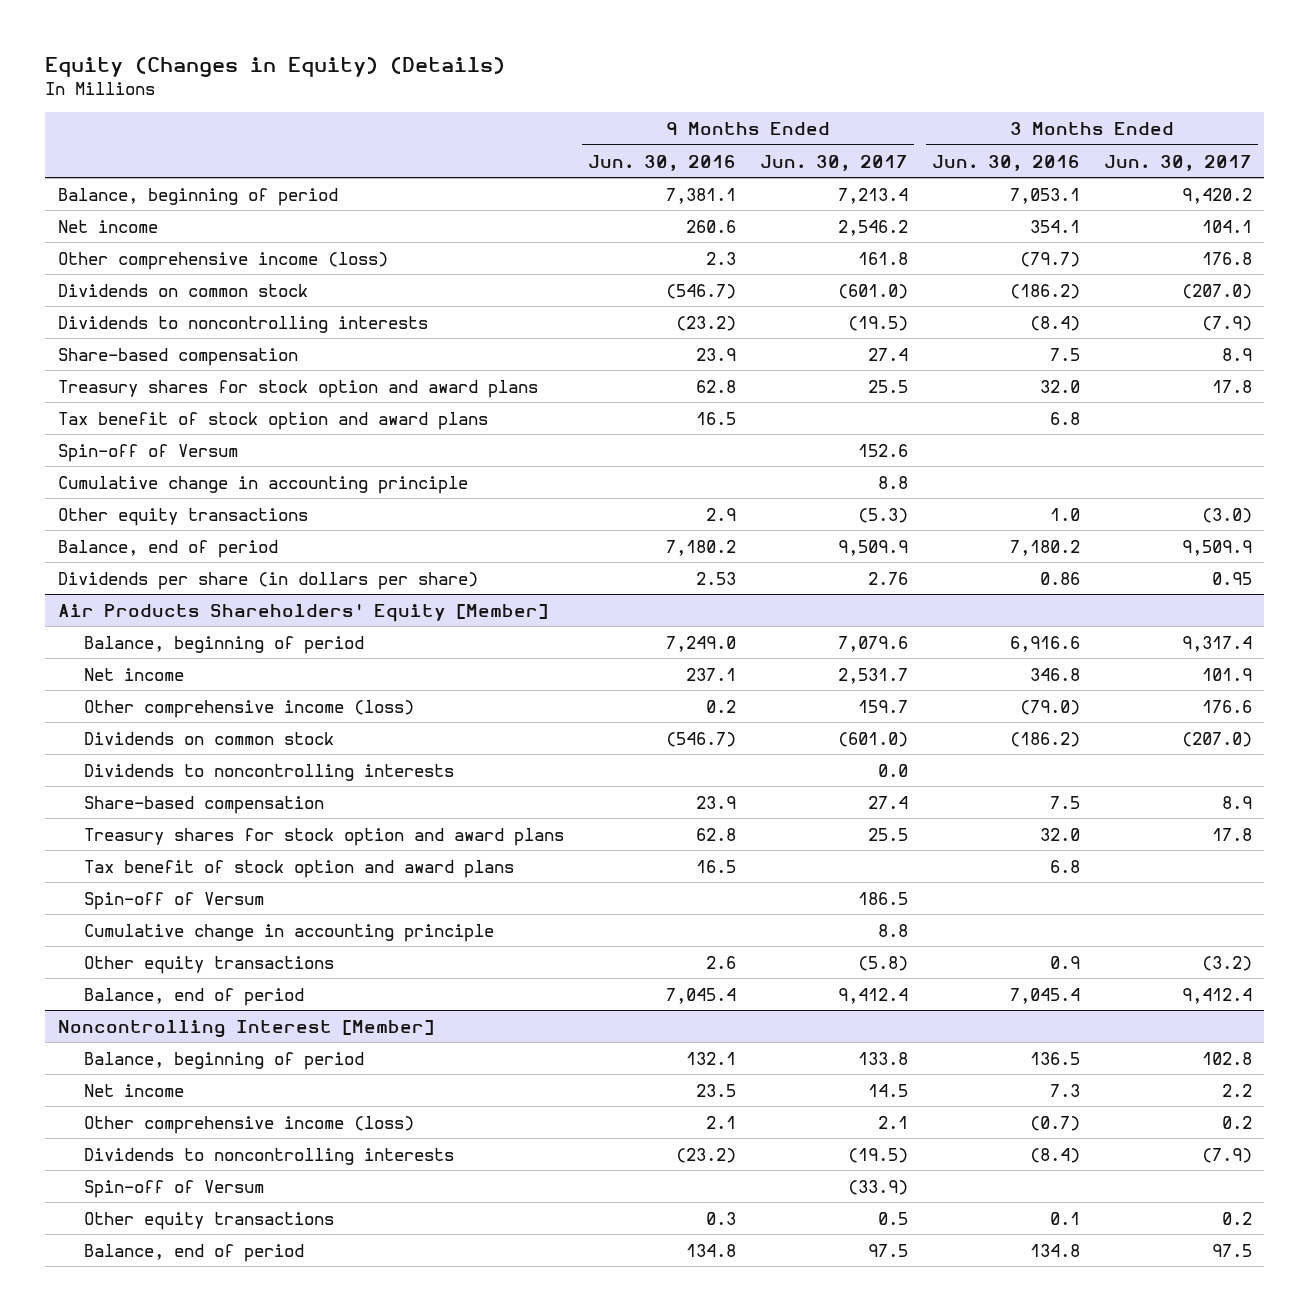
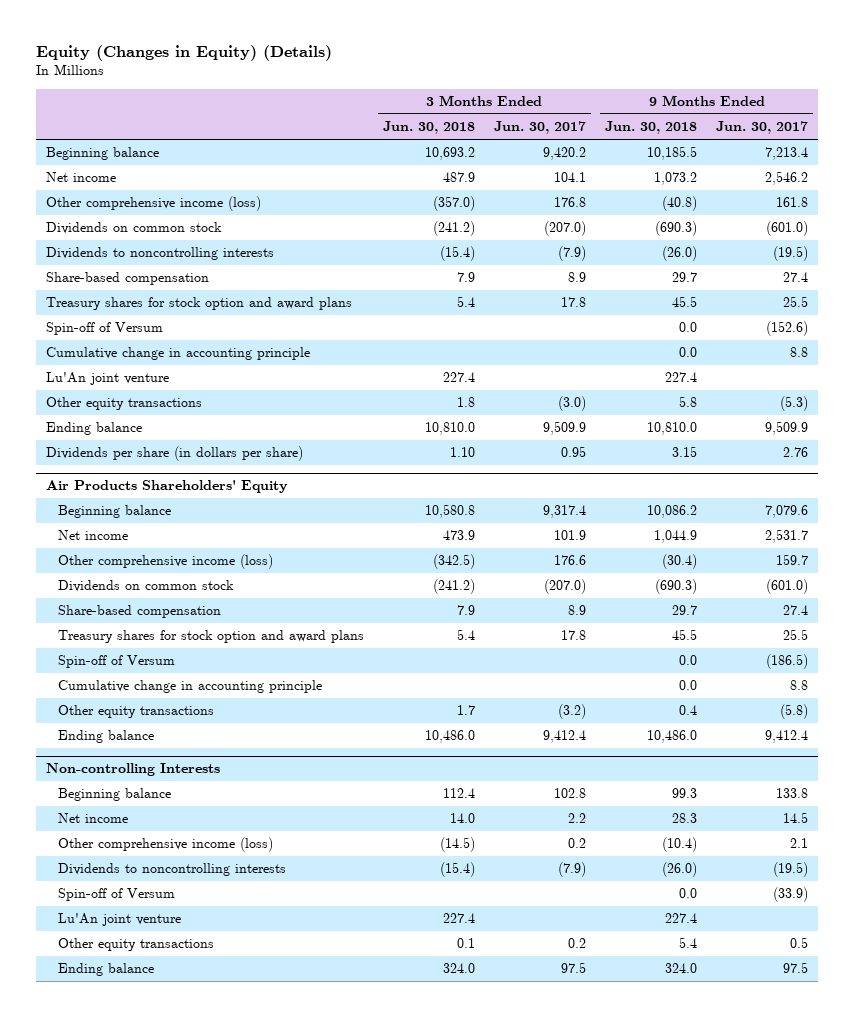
- | 9 Months Ended Jun. 30, 2016 | 9 Months Ended Jun. 30, 2017 | 3 Months Ended Jun. 30, 2016 | 3 Months Ended Jun. 30, 2017
+ | 3 Months Ended Jun. 30, 2018 | 3 Months Ended Jun. 30, 2017 | 9 Months Ended Jun. 30, 2018 | 9 Months Ended Jun. 30, 2017
- Balance, beginning of period | 7,381.1 | 7,213.4 | 7,053.1 | 9,420.2
+ Beginning balance | 10,693.2 | 9,420.2 | 10,185.5 | 7,213.4
- Tax benefit of stock option and award plans | 16.5 | | 6.8 |
- Spin-off of Versum | | 152.6 | |
+ Spin-off of Versum | | | 0.0 | (152.6)
+ Lu'An joint venture | 227.4 | | 227.4 |
- Balance, end of period | 7,180.2 | 9,509.9 | 7,180.2 | 9,509.9
+ Ending balance | 10,810.0 | 9,509.9 | 10,810.0 | 9,509.9
- Air Products Shareholders' Equity [Member]
- Balance, beginning of period | 7,249.0 | 7,079.6 | 6,916.6 | 9,317.4
+ Air Products Shareholders' Equity
+ Beginning balance | 10,580.8 | 9,317.4 | 10,086.2 | 7,079.6
- Dividends to noncontrolling interests | | 0.0 | |
- Tax benefit of stock option and award plans | 16.5 | | 6.8 |
- Spin-off of Versum | | 186.5 | |
+ Spin-off of Versum | | | 0.0 | (186.5)
- Balance, end of period | 7,045.4 | 9,412.4 | 7,045.4 | 9,412.4
- Noncontrolling Interest [Member]
- Balance, beginning of period | 132.1 | 133.8 | 136.5 | 102.8
+ Ending balance | 10,486.0 | 9,412.4 | 10,486.0 | 9,412.4
+ Non-controlling Interests
+ Beginning balance | 112.4 | 102.8 | 99.3 | 133.8
+ Lu'An joint venture | 227.4 | | 227.4 |
- Balance, end of period | 134.8 | 97.5 | 134.8 | 97.5
+ Ending balance | 324.0 | 97.5 | 324.0 | 97.5

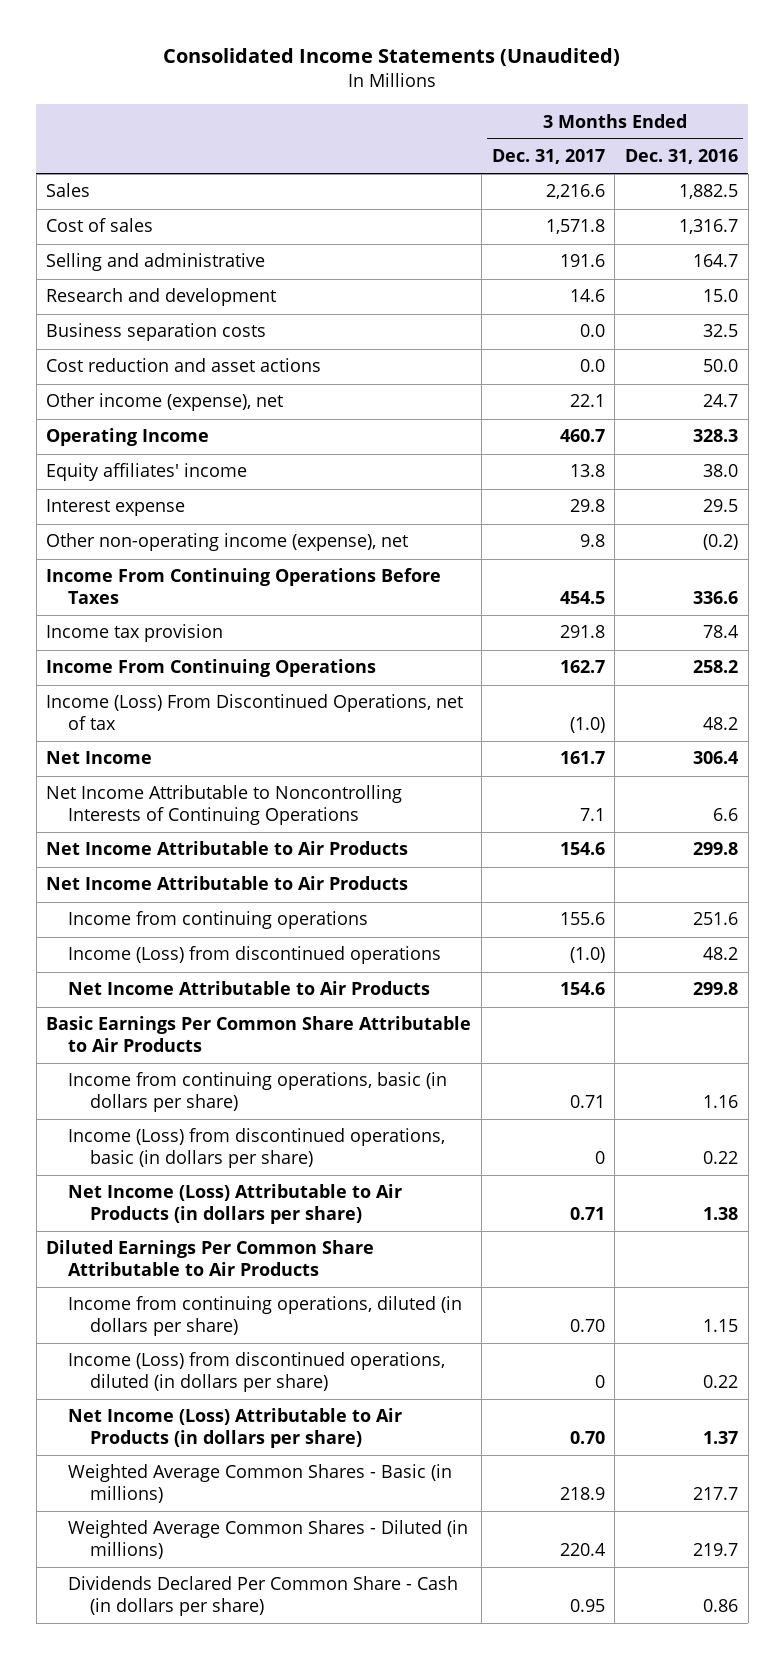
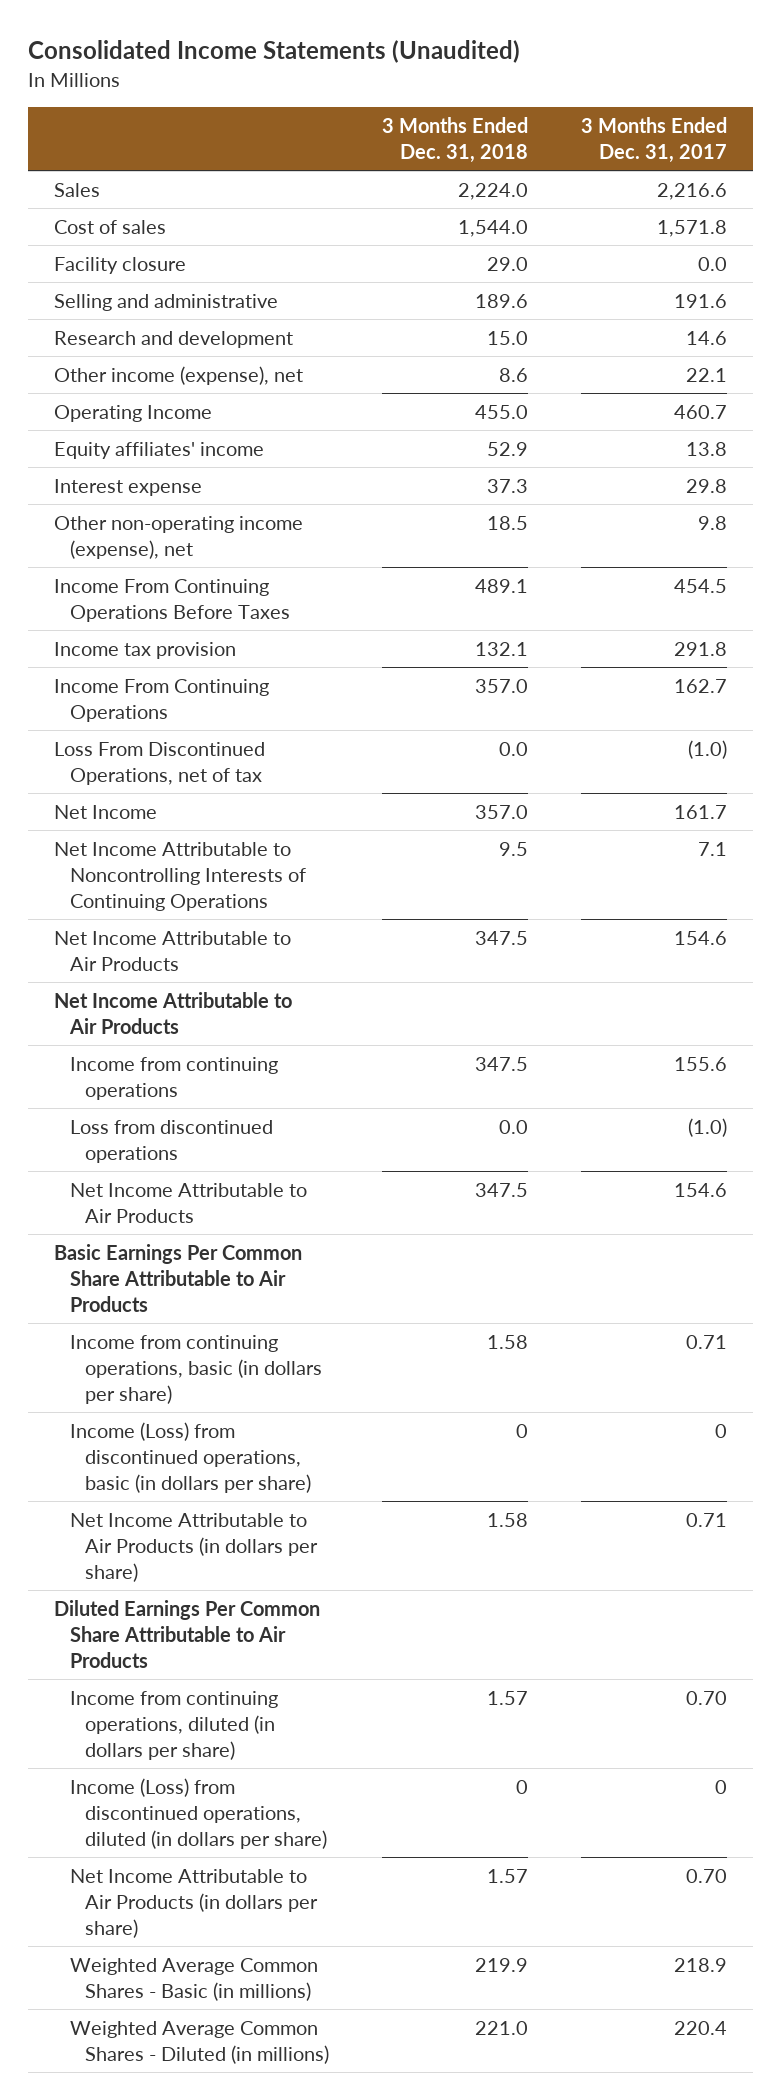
- | 3 Months Ended Dec. 31, 2017 | 3 Months Ended Dec. 31, 2016
+ | 3 Months Ended Dec. 31, 2018 | 3 Months Ended Dec. 31, 2017
+ Facility closure | 29.0 | 0.0
- Business separation costs | 0.0 | 32.5
- Cost reduction and asset actions | 0.0 | 50.0
- Income (Loss) From Discontinued Operations, net of tax | (1.0) | 48.2
+ Loss From Discontinued Operations, net of tax | 0.0 | (1.0)
- Income (Loss) from discontinued operations | (1.0) | 48.2
+ Loss from discontinued operations | 0.0 | (1.0)
- Net Income (Loss) Attributable to Air Products (in dollars per share) | 0.71 | 1.38
+ Net Income Attributable to Air Products (in dollars per share) | 1.58 | 0.71
- Net Income (Loss) Attributable to Air Products (in dollars per share) | 0.70 | 1.37
+ Net Income Attributable to Air Products (in dollars per share) | 1.57 | 0.70
- Dividends Declared Per Common Share - Cash (in dollars per share) | 0.95 | 0.86

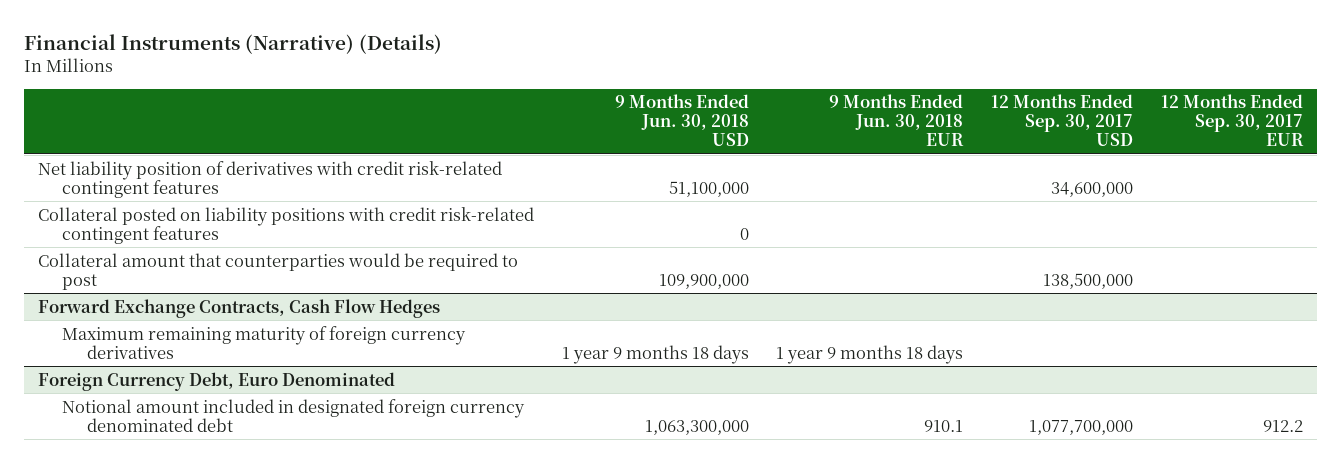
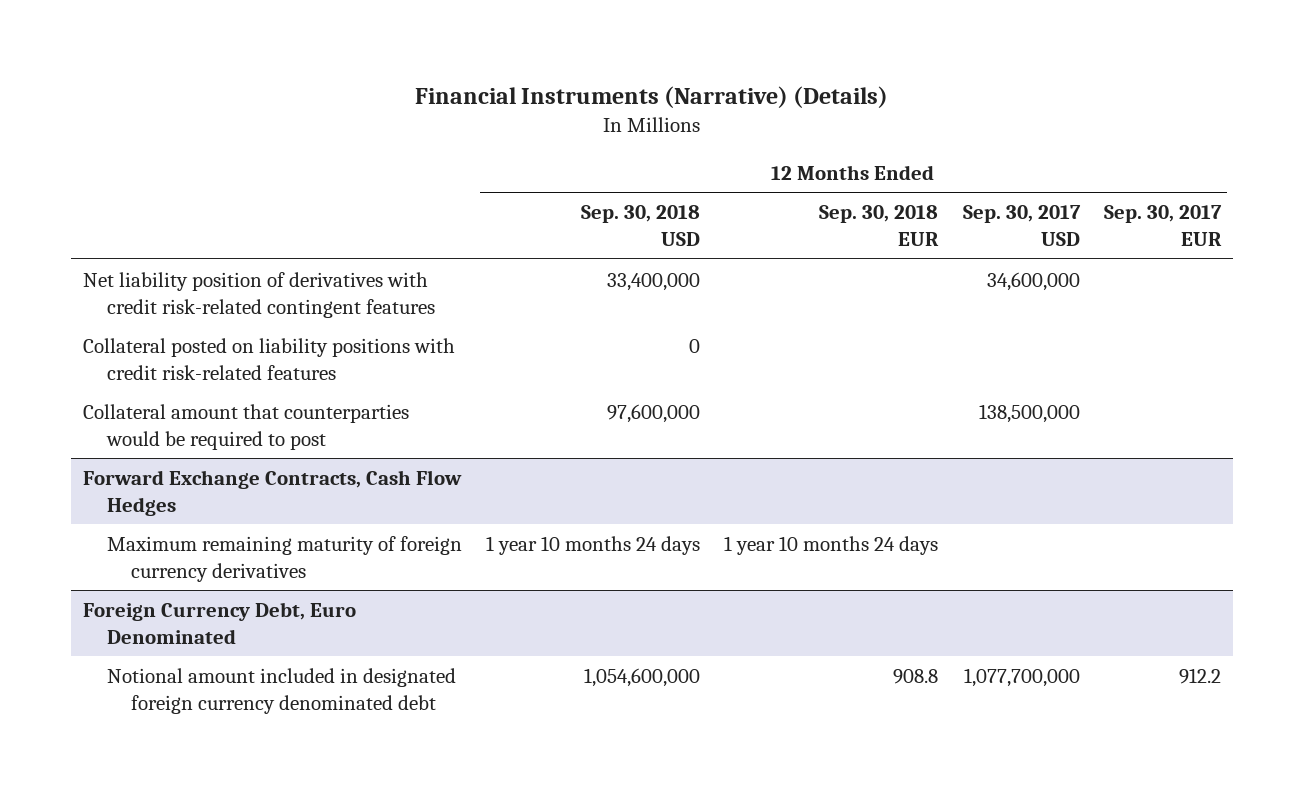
- | 9 Months Ended Jun. 30, 2018 USD | 9 Months Ended Jun. 30, 2018 EUR | 12 Months Ended Sep. 30, 2017 USD | 12 Months Ended Sep. 30, 2017 EUR
+ | 12 Months Ended Sep. 30, 2018 USD | 12 Months Ended Sep. 30, 2018 EUR | 12 Months Ended Sep. 30, 2017 USD | 12 Months Ended Sep. 30, 2017 EUR
- Collateral posted on liability positions with credit risk-related contingent features | 0 | | |
+ Collateral posted on liability positions with credit risk-related features | 0 | | |

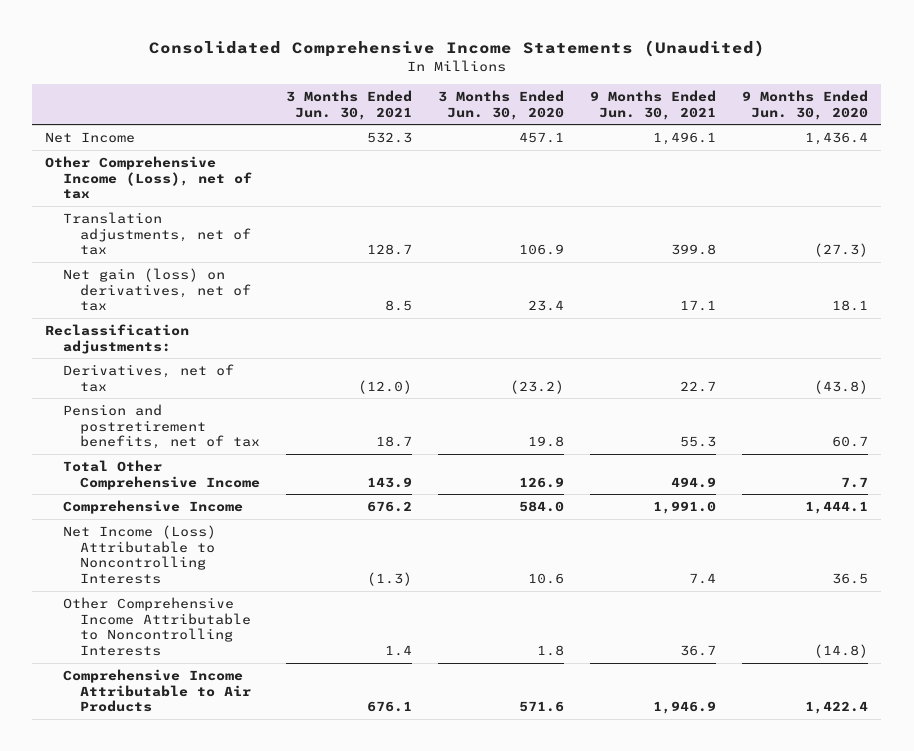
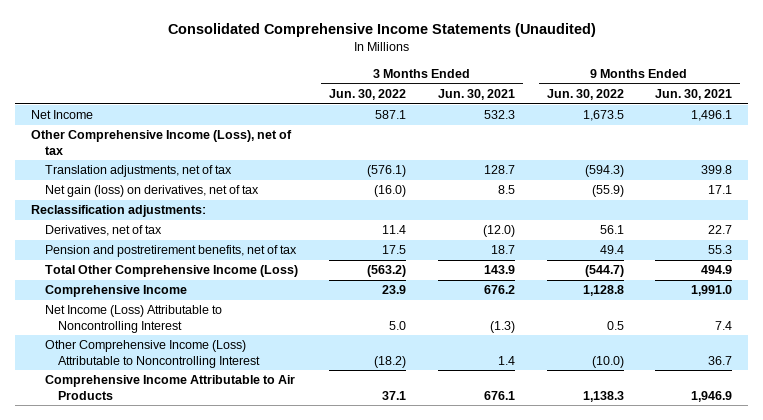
- | 3 Months Ended Jun. 30, 2021 | 3 Months Ended Jun. 30, 2020 | 9 Months Ended Jun. 30, 2021 | 9 Months Ended Jun. 30, 2020
+ | 3 Months Ended Jun. 30, 2022 | 3 Months Ended Jun. 30, 2021 | 9 Months Ended Jun. 30, 2022 | 9 Months Ended Jun. 30, 2021
- Total Other Comprehensive Income | 143.9 | 126.9 | 494.9 | 7.7
+ Total Other Comprehensive Income (Loss) | (563.2) | 143.9 | (544.7) | 494.9
- Net Income (Loss) Attributable to Noncontrolling Interests | (1.3) | 10.6 | 7.4 | 36.5
- Other Comprehensive Income Attributable to Noncontrolling Interests | 1.4 | 1.8 | 36.7 | (14.8)
+ Net Income (Loss) Attributable to Noncontrolling Interest | 5.0 | (1.3) | 0.5 | 7.4
+ Other Comprehensive Income (Loss) Attributable to Noncontrolling Interest | (18.2) | 1.4 | (10.0) | 36.7

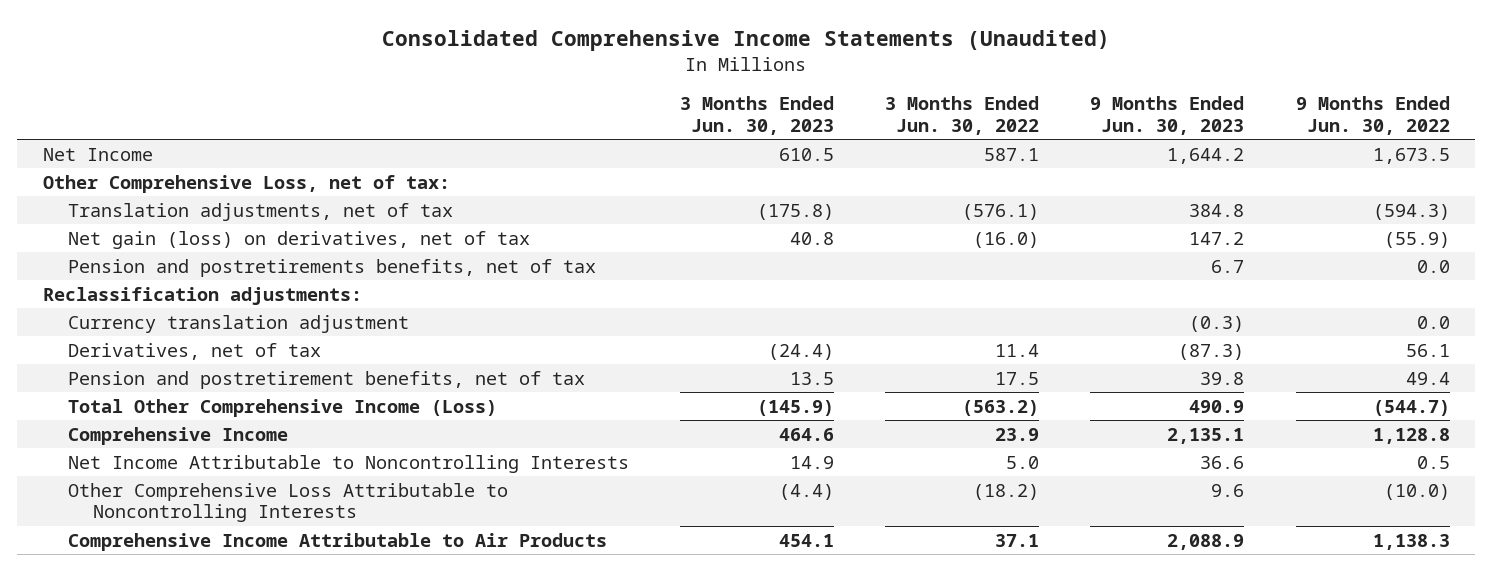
- | 3 Months Ended Jun. 30, 2022 | 3 Months Ended Jun. 30, 2021 | 9 Months Ended Jun. 30, 2022 | 9 Months Ended Jun. 30, 2021
+ | 3 Months Ended Jun. 30, 2023 | 3 Months Ended Jun. 30, 2022 | 9 Months Ended Jun. 30, 2023 | 9 Months Ended Jun. 30, 2022
- Other Comprehensive Income (Loss), net of tax
+ Other Comprehensive Loss, net of tax:
+ Pension and postretirements benefits, net of tax | | | 6.7 | 0.0
+ Currency translation adjustment | | | (0.3) | 0.0
- Net Income (Loss) Attributable to Noncontrolling Interest | 5.0 | (1.3) | 0.5 | 7.4
- Other Comprehensive Income (Loss) Attributable to Noncontrolling Interest | (18.2) | 1.4 | (10.0) | 36.7
+ Net Income Attributable to Noncontrolling Interests | 14.9 | 5.0 | 36.6 | 0.5
+ Other Comprehensive Loss Attributable to Noncontrolling Interests | (4.4) | (18.2) | 9.6 | (10.0)

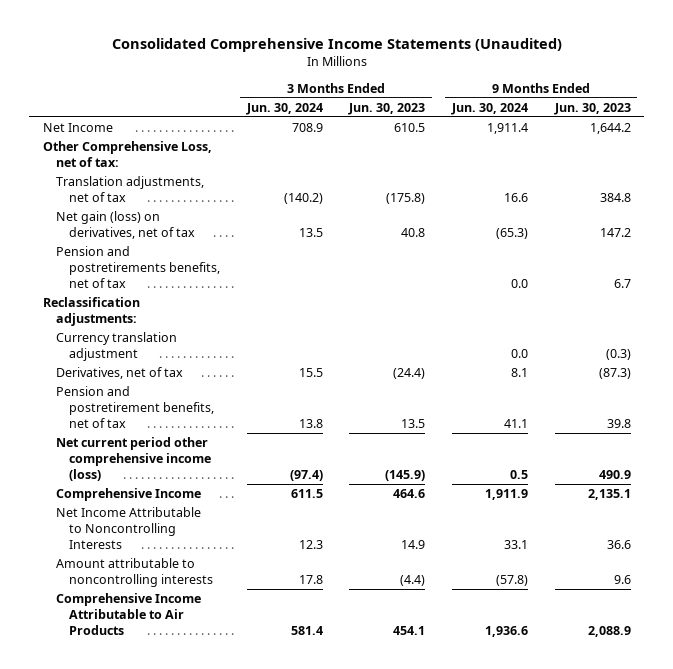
- | 3 Months Ended Jun. 30, 2023 | 3 Months Ended Jun. 30, 2022 | 9 Months Ended Jun. 30, 2023 | 9 Months Ended Jun. 30, 2022
+ | 3 Months Ended Jun. 30, 2024 | 3 Months Ended Jun. 30, 2023 | 9 Months Ended Jun. 30, 2024 | 9 Months Ended Jun. 30, 2023
- Total Other Comprehensive Income (Loss) | (145.9) | (563.2) | 490.9 | (544.7)
+ Net current period other comprehensive income (loss) | (97.4) | (145.9) | 0.5 | 490.9
- Other Comprehensive Loss Attributable to Noncontrolling Interests | (4.4) | (18.2) | 9.6 | (10.0)
+ Amount attributable to noncontrolling interests | 17.8 | (4.4) | (57.8) | 9.6

